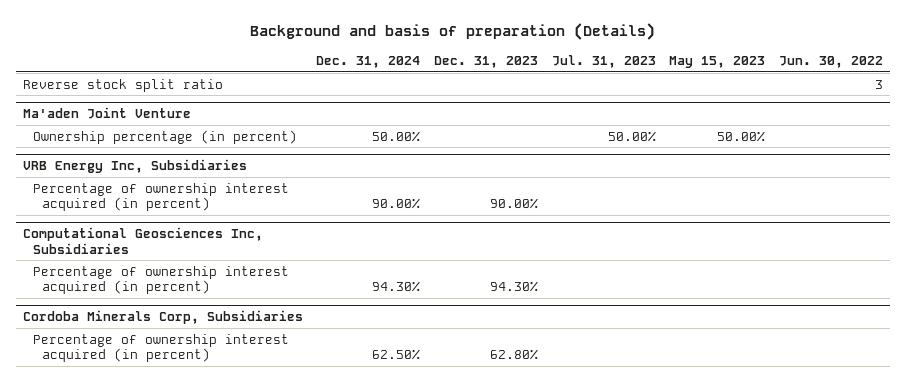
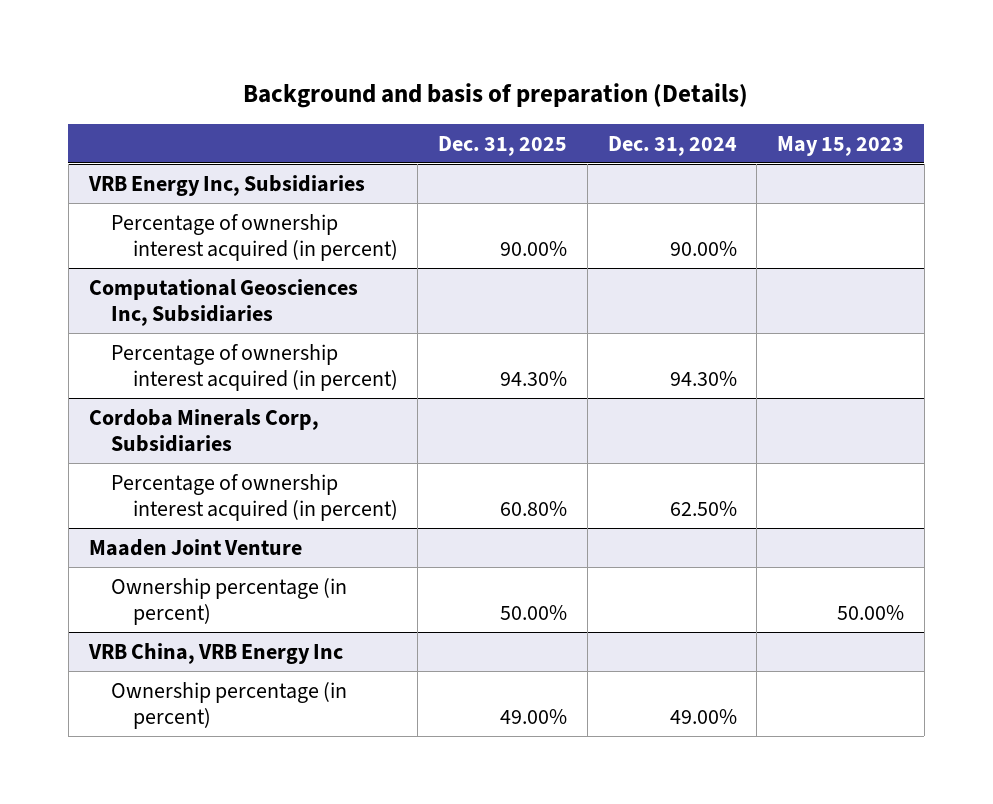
- | Dec. 31, 2024 | Dec. 31, 2023 | Jul. 31, 2023 | May 15, 2023 | Jun. 30, 2022
+ | Dec. 31, 2025 | Dec. 31, 2024 | May 15, 2023
- Reverse stock split ratio | | | | | 3
- Ma'aden Joint Venture
- Ownership percentage (in percent) | 50.00% | | 50.00% | 50.00% |
+ Maaden Joint Venture
+ Ownership percentage (in percent) | 50.00% | | 50.00%
+ VRB China, VRB Energy Inc
+ Ownership percentage (in percent) | 49.00% | 49.00% |

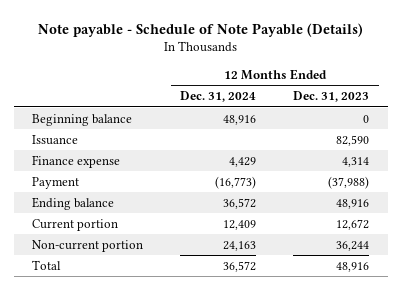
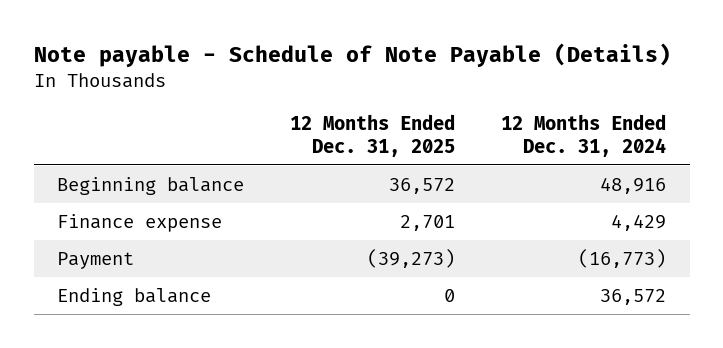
- | 12 Months Ended Dec. 31, 2024 | 12 Months Ended Dec. 31, 2023
+ | 12 Months Ended Dec. 31, 2025 | 12 Months Ended Dec. 31, 2024
- Issuance | | 82,590
- Current portion | 12,409 | 12,672
- Non-current portion | 24,163 | 36,244
- Total | 36,572 | 48,916

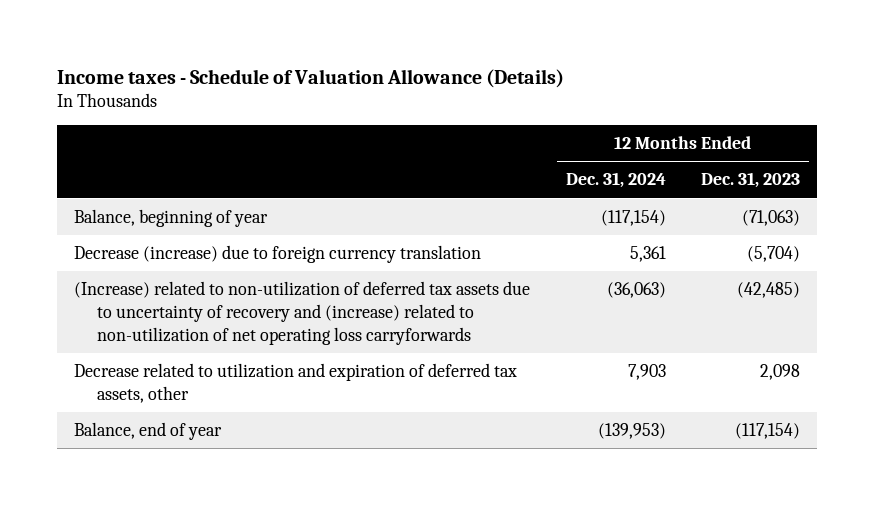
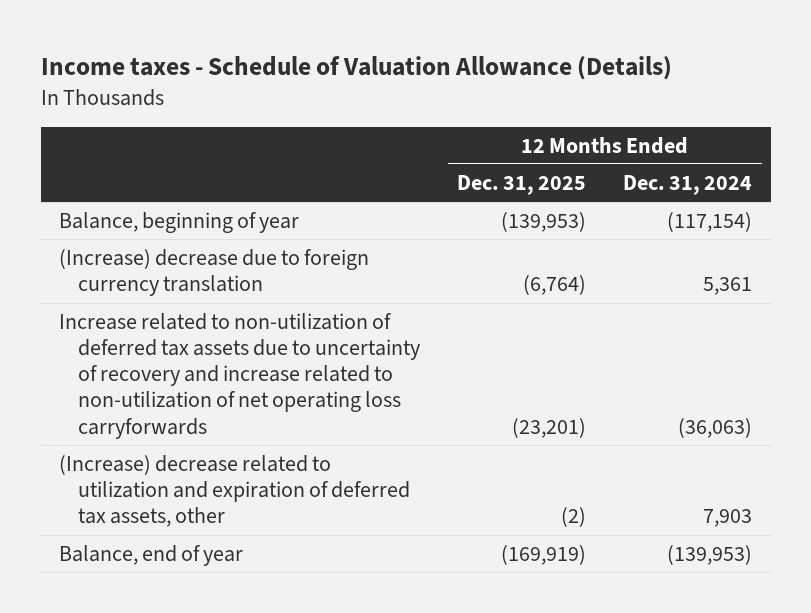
- | 12 Months Ended Dec. 31, 2024 | 12 Months Ended Dec. 31, 2023
+ | 12 Months Ended Dec. 31, 2025 | 12 Months Ended Dec. 31, 2024
- Decrease (increase) due to foreign currency translation | 5,361 | (5,704)
- (Increase) related to non-utilization of deferred tax assets due to uncertainty of recovery and (increase) related to non-utilization of net operating loss carryforwards | (36,063) | (42,485)
- Decrease related to utilization and expiration of deferred tax assets, other | 7,903 | 2,098
+ (Increase) decrease due to foreign currency translation | (6,764) | 5,361
+ Increase related to non-utilization of deferred tax assets due to uncertainty of recovery and increase related to non-utilization of net operating loss carryforwards | (23,201) | (36,063)
+ (Increase) decrease related to utilization and expiration of deferred tax assets, other | (2) | 7,903

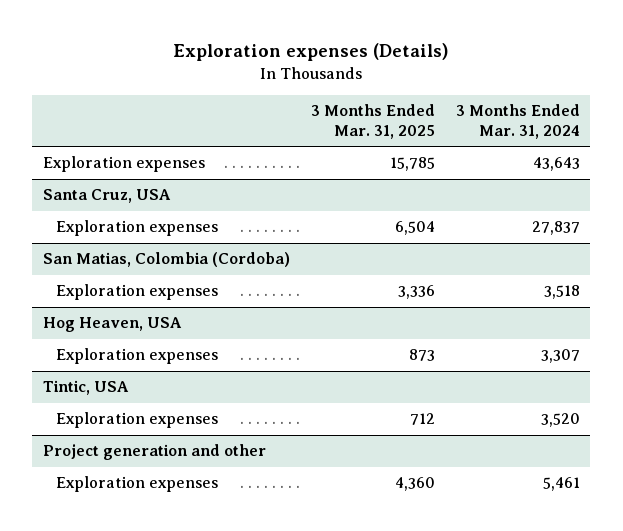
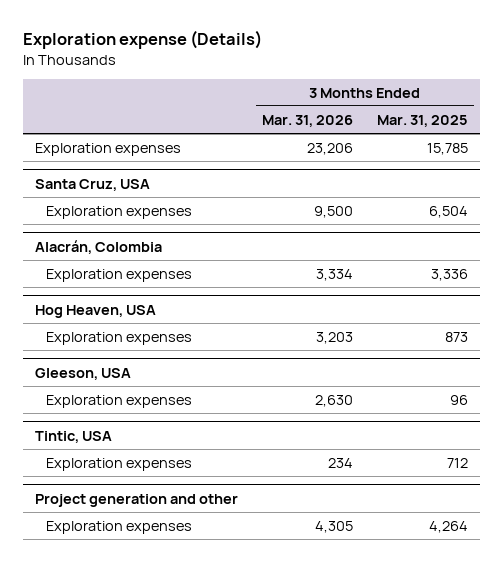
- Exploration expenses (Details)
+ Exploration expense (Details)
- | 3 Months Ended Mar. 31, 2025 | 3 Months Ended Mar. 31, 2024
+ | 3 Months Ended Mar. 31, 2026 | 3 Months Ended Mar. 31, 2025
- San Matias, Colombia (Cordoba)
+ Alacrán, Colombia
+ Gleeson, USA
+ Exploration expenses | 2,630 | 96
@ Project generation and other
- Exploration expenses | 4,360 | 5,461
+ Exploration expenses | 4,305 | 4,264

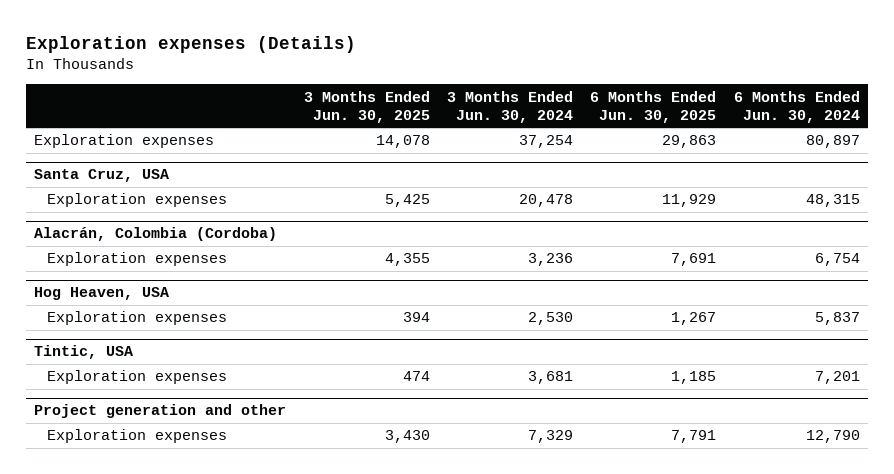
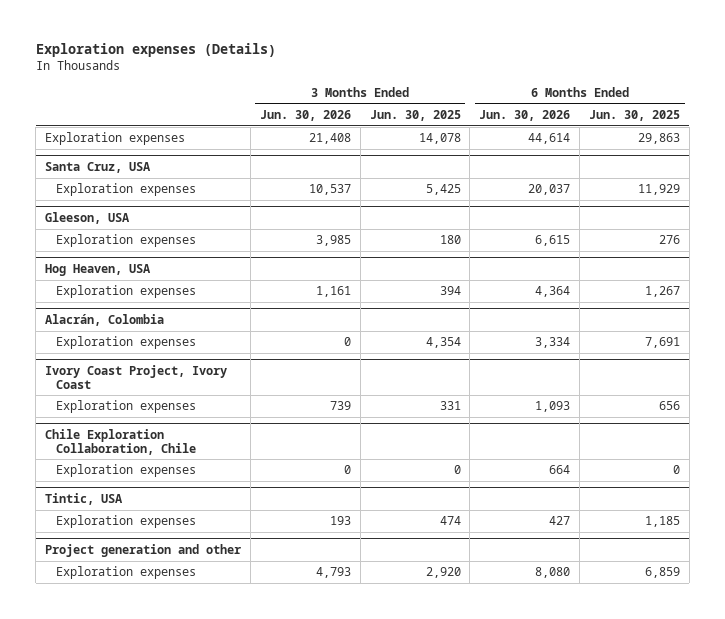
- | 3 Months Ended Jun. 30, 2025 | 3 Months Ended Jun. 30, 2024 | 6 Months Ended Jun. 30, 2025 | 6 Months Ended Jun. 30, 2024
+ | 3 Months Ended Jun. 30, 2026 | 3 Months Ended Jun. 30, 2025 | 6 Months Ended Jun. 30, 2026 | 6 Months Ended Jun. 30, 2025
- Alacrán, Colombia (Cordoba)
- Exploration expenses | 4,355 | 3,236 | 7,691 | 6,754
+ Gleeson, USA
+ Exploration expenses | 3,985 | 180 | 6,615 | 276
+ Alacrán, Colombia
+ Exploration expenses | 0 | 4,354 | 3,334 | 7,691
+ Ivory Coast Project, Ivory Coast
+ Exploration expenses | 739 | 331 | 1,093 | 656
+ Chile Exploration Collaboration, Chile
+ Exploration expenses | 0 | 0 | 664 | 0
@ Project generation and other
- Exploration expenses | 3,430 | 7,329 | 7,791 | 12,790
+ Exploration expenses | 4,793 | 2,920 | 8,080 | 6,859

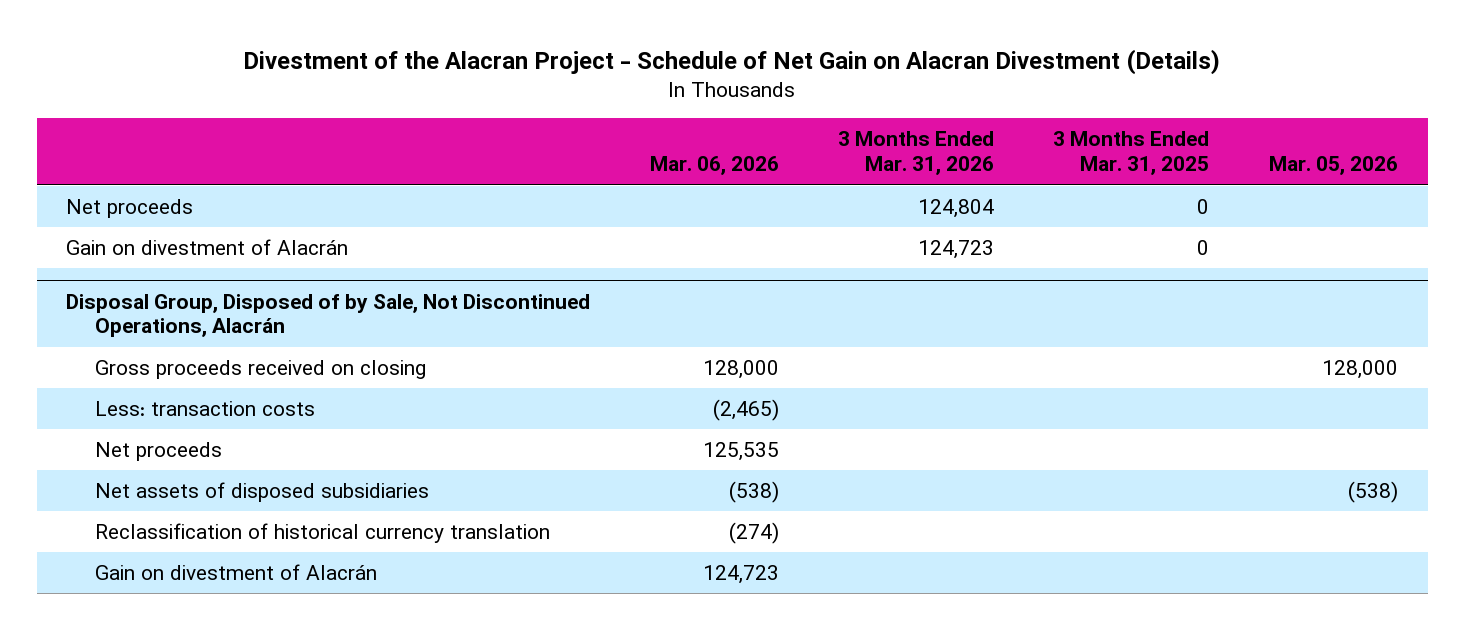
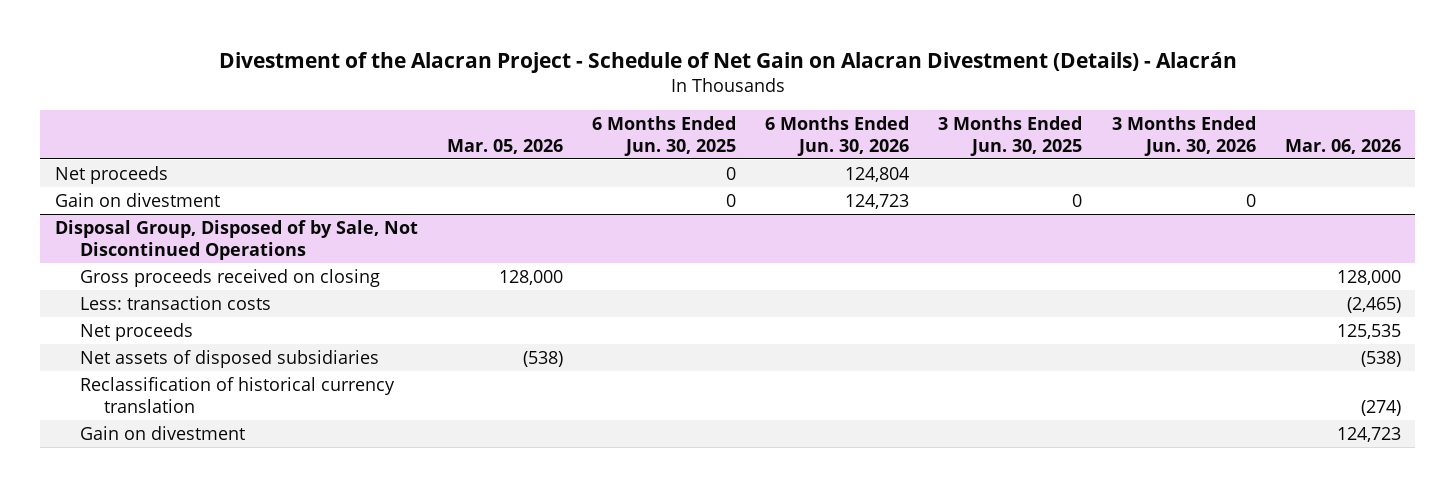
- Divestment of the Alacran Project - Schedule of Net Gain on Alacran Divestment (Details)
+ Divestment of the Alacran Project - Schedule of Net Gain on Alacran Divestment (Details) - Alacrán
- | Mar. 06, 2026 | 3 Months Ended Mar. 31, 2026 | 3 Months Ended Mar. 31, 2025 | Mar. 05, 2026
+ | Mar. 05, 2026 | 6 Months Ended Jun. 30, 2025 | 6 Months Ended Jun. 30, 2026 | 3 Months Ended Jun. 30, 2025 | 3 Months Ended Jun. 30, 2026 | Mar. 06, 2026
- Gain on divestment of Alacrán | | 124,723 | 0 |
- Disposal Group, Disposed of by Sale, Not Discontinued Operations, Alacrán
+ Gain on divestment | | 0 | 124,723 | 0 | 0 |
+ Disposal Group, Disposed of by Sale, Not Discontinued Operations
- Gain on divestment of Alacrán | 124,723 | | |
+ Gain on divestment | | | | | | 124,723

